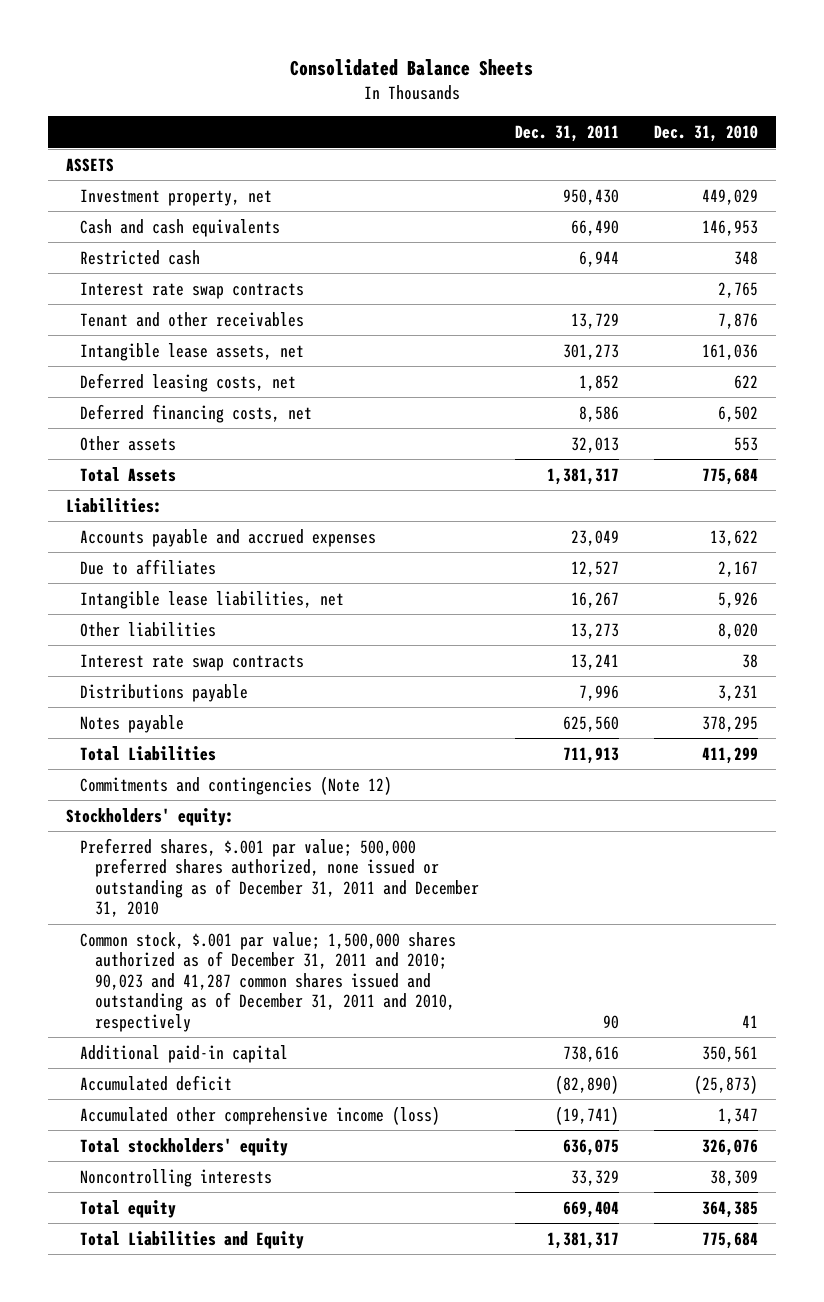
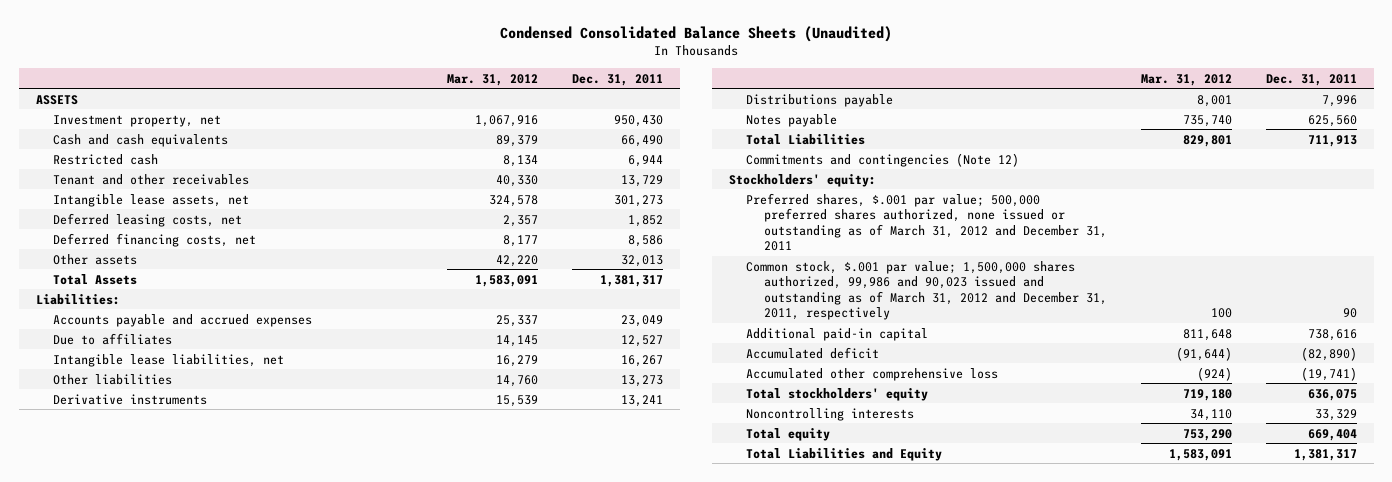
- Consolidated Balance Sheets
+ Condensed Consolidated Balance Sheets (Unaudited)
- | Dec. 31, 2011 | Dec. 31, 2010
+ | Mar. 31, 2012 | Dec. 31, 2011
- Interest rate swap contracts | | 2,765
- Interest rate swap contracts | 13,241 | 38
+ Derivative instruments | 15,539 | 13,241
- Preferred shares, $.001 par value; 500,000 preferred shares authorized, none issued or outstanding as of December 31, 2011 and December 31, 2010
- Common stock, $.001 par value; 1,500,000 shares authorized as of December 31, 2011 and 2010; 90,023 and 41,287 common shares issued and outstanding as of December 31, 2011 and 2010, respectively | 90 | 41
+ Preferred shares, $.001 par value; 500,000 preferred shares authorized, none issued or outstanding as of March 31, 2012 and December 31, 2011
+ Common stock, $.001 par value; 1,500,000 shares authorized, 99,986 and 90,023 issued and outstanding as of March 31, 2012 and December 31, 2011, respectively | 100 | 90
- Accumulated other comprehensive income (loss) | (19,741) | 1,347
+ Accumulated other comprehensive loss | (924) | (19,741)

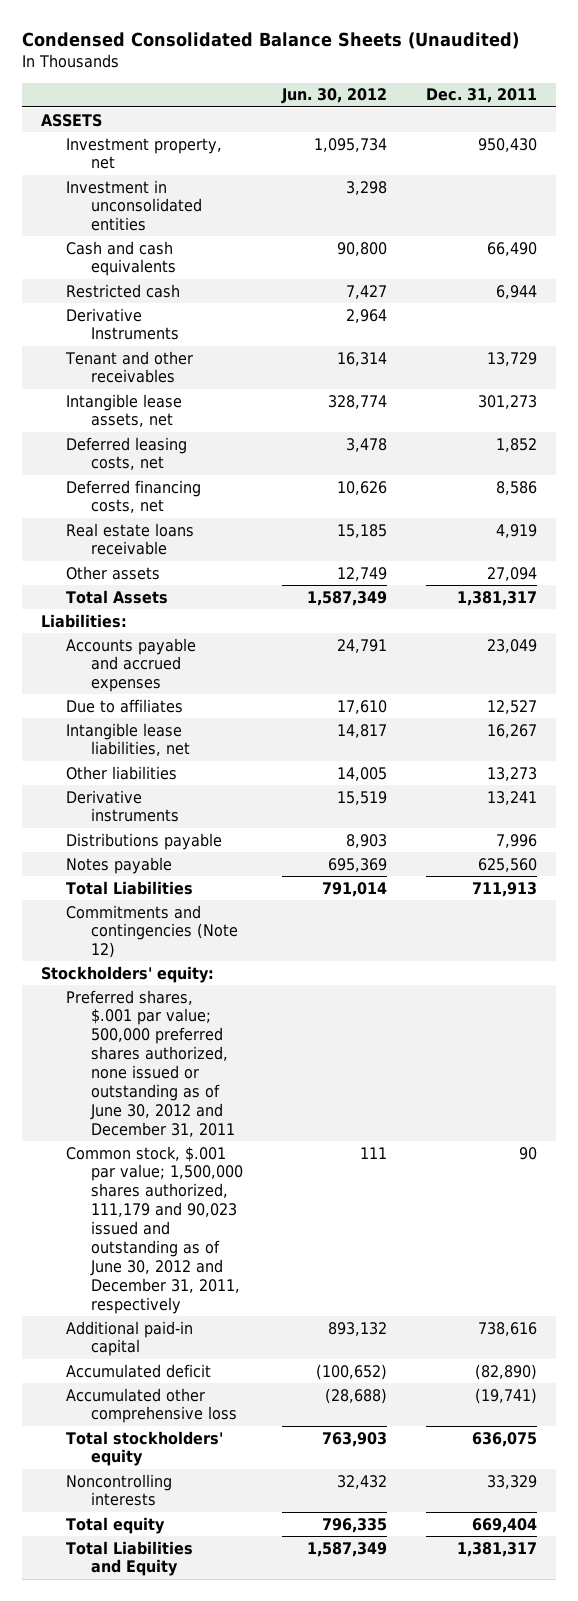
- | Mar. 31, 2012 | Dec. 31, 2011
+ | Jun. 30, 2012 | Dec. 31, 2011
+ Investment in unconsolidated entities | 3,298 |
+ Derivative Instruments | 2,964 |
- Other assets | 42,220 | 32,013
+ Real estate loans receivable | 15,185 | 4,919
+ Other assets | 12,749 | 27,094
- Preferred shares, $.001 par value; 500,000 preferred shares authorized, none issued or outstanding as of March 31, 2012 and December 31, 2011
- Common stock, $.001 par value; 1,500,000 shares authorized, 99,986 and 90,023 issued and outstanding as of March 31, 2012 and December 31, 2011, respectively | 100 | 90
+ Preferred shares, $.001 par value; 500,000 preferred shares authorized, none issued or outstanding as of June 30, 2012 and December 31, 2011
+ Common stock, $.001 par value; 1,500,000 shares authorized, 111,179 and 90,023 issued and outstanding as of June 30, 2012 and December 31, 2011, respectively | 111 | 90

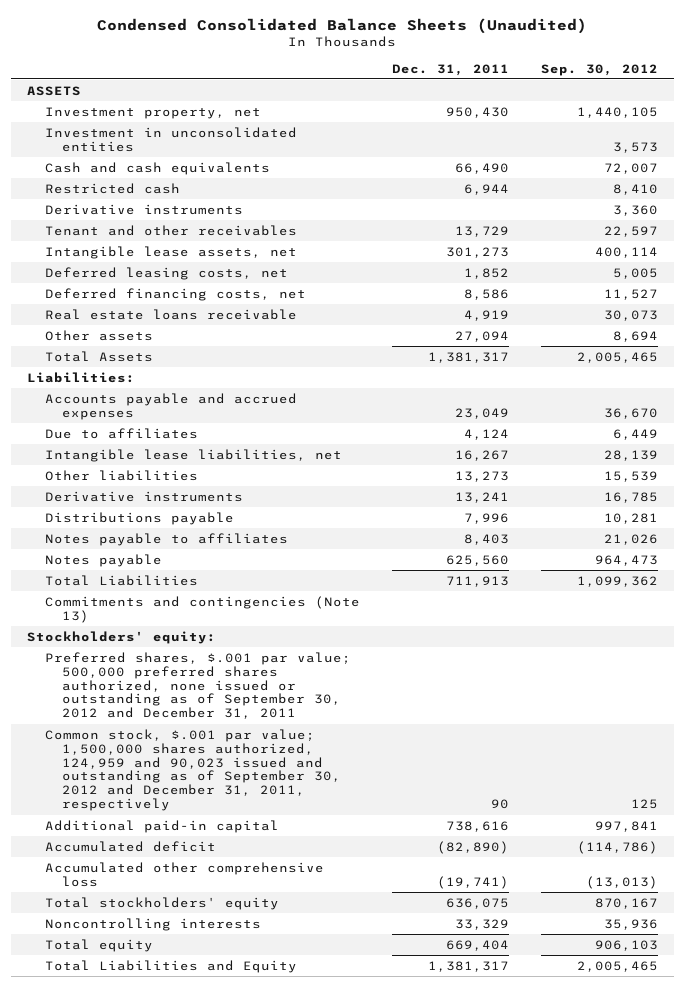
- | Jun. 30, 2012 | Dec. 31, 2011
+ | Dec. 31, 2011 | Sep. 30, 2012
- Derivative Instruments | 2,964 |
+ Derivative instruments | | 3,360
- Due to affiliates | 17,610 | 12,527
+ Due to affiliates | 4,124 | 6,449
+ Notes payable to affiliates | 8,403 | 21,026
- Commitments and contingencies (Note 12)
+ Commitments and contingencies (Note 13)
- Preferred shares, $.001 par value; 500,000 preferred shares authorized, none issued or outstanding as of June 30, 2012 and December 31, 2011
- Common stock, $.001 par value; 1,500,000 shares authorized, 111,179 and 90,023 issued and outstanding as of June 30, 2012 and December 31, 2011, respectively | 111 | 90
+ Preferred shares, $.001 par value; 500,000 preferred shares authorized, none issued or outstanding as of September 30, 2012 and December 31, 2011
+ Common stock, $.001 par value; 1,500,000 shares authorized, 124,959 and 90,023 issued and outstanding as of September 30, 2012 and December 31, 2011, respectively | 90 | 125

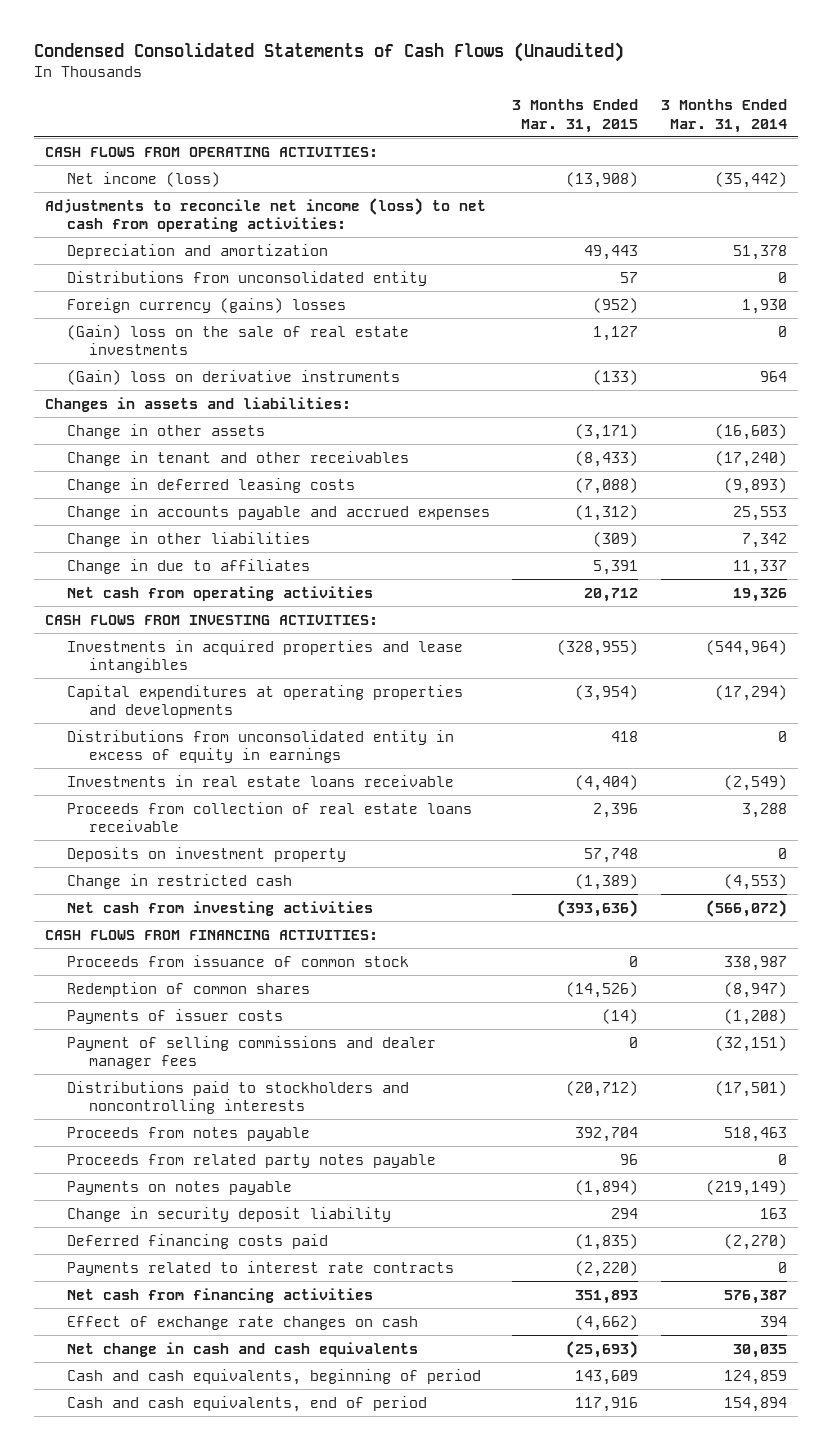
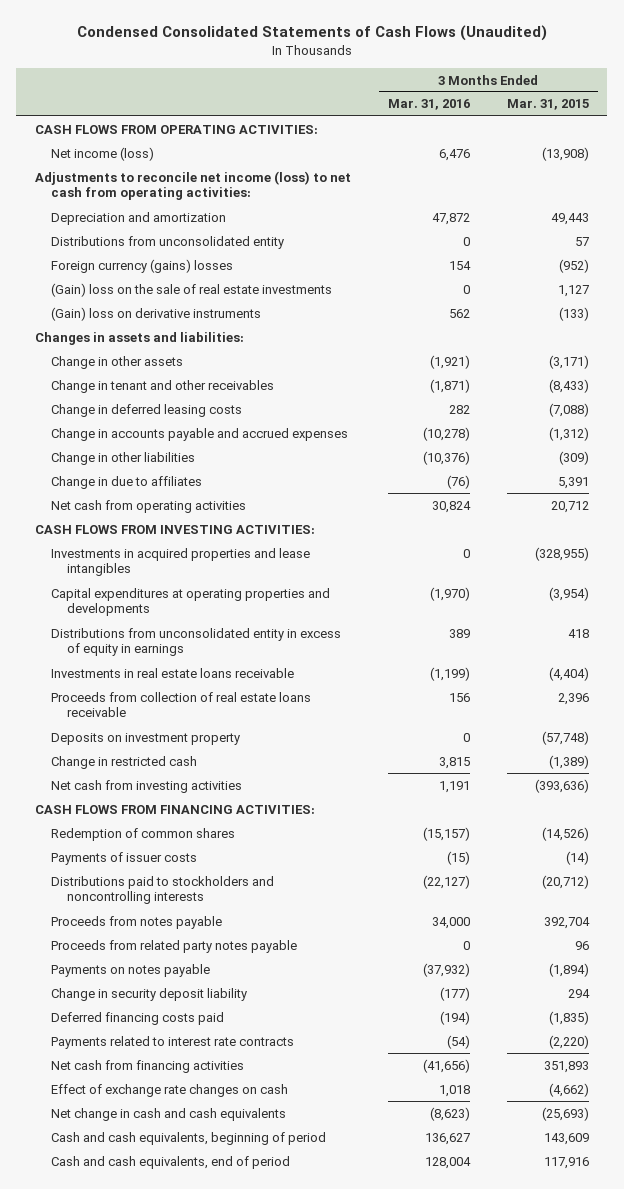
- | 3 Months Ended Mar. 31, 2015 | 3 Months Ended Mar. 31, 2014
+ | 3 Months Ended Mar. 31, 2016 | 3 Months Ended Mar. 31, 2015
- Deposits on investment property | 57,748 | 0
+ Deposits on investment property | 0 | (57,748)
- Proceeds from issuance of common stock | 0 | 338,987
- Payment of selling commissions and dealer manager fees | 0 | (32,151)

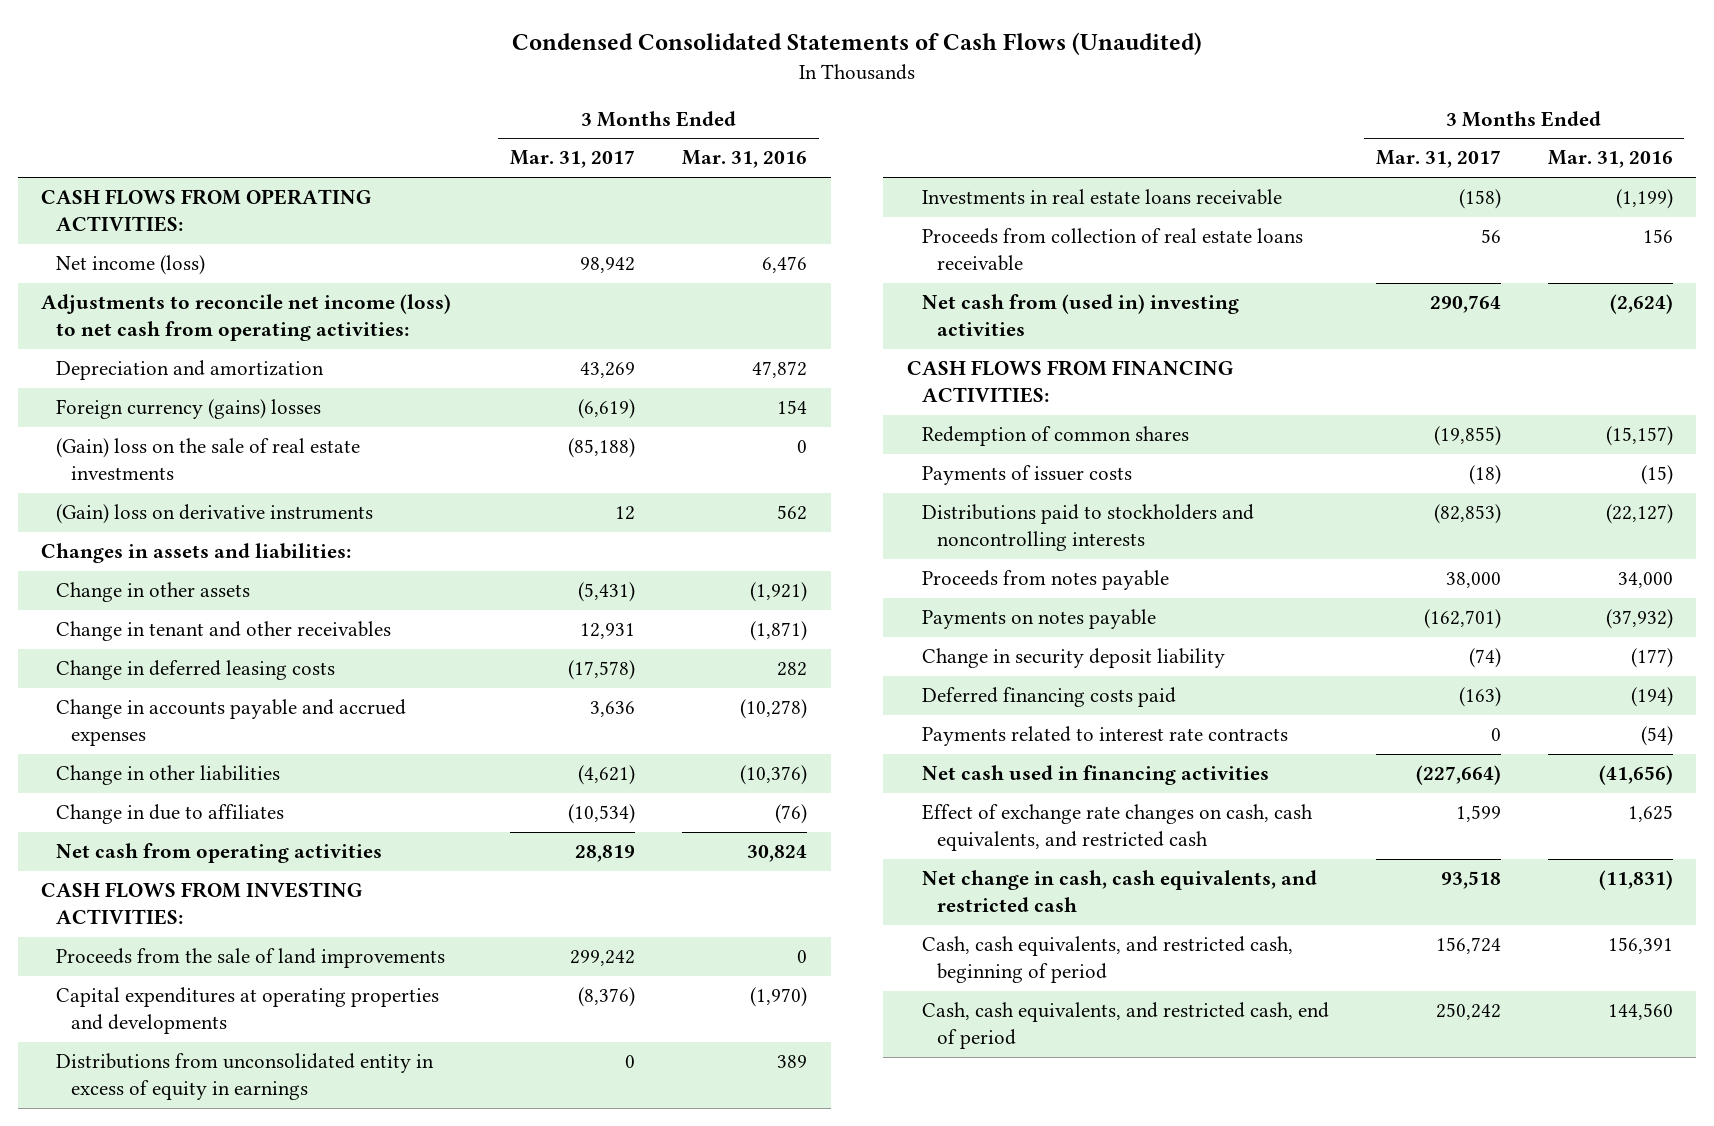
- | 3 Months Ended Mar. 31, 2016 | 3 Months Ended Mar. 31, 2015
+ | 3 Months Ended Mar. 31, 2017 | 3 Months Ended Mar. 31, 2016
- Distributions from unconsolidated entity | 0 | 57
- Investments in acquired properties and lease intangibles | 0 | (328,955)
+ Proceeds from the sale of land improvements | 299,242 | 0
- Deposits on investment property | 0 | (57,748)
- Change in restricted cash | 3,815 | (1,389)
- Net cash from investing activities | 1,191 | (393,636)
+ Net cash from (used in) investing activities | 290,764 | (2,624)
- Proceeds from related party notes payable | 0 | 96
- Net cash from financing activities | (41,656) | 351,893
- Effect of exchange rate changes on cash | 1,018 | (4,662)
- Net change in cash and cash equivalents | (8,623) | (25,693)
- Cash and cash equivalents, beginning of period | 136,627 | 143,609
- Cash and cash equivalents, end of period | 128,004 | 117,916
+ Net cash used in financing activities | (227,664) | (41,656)
+ Effect of exchange rate changes on cash, cash equivalents, and restricted cash | 1,599 | 1,625
+ Net change in cash, cash equivalents, and restricted cash | 93,518 | (11,831)
+ Cash, cash equivalents, and restricted cash, beginning of period | 156,724 | 156,391
+ Cash, cash equivalents, and restricted cash, end of period | 250,242 | 144,560

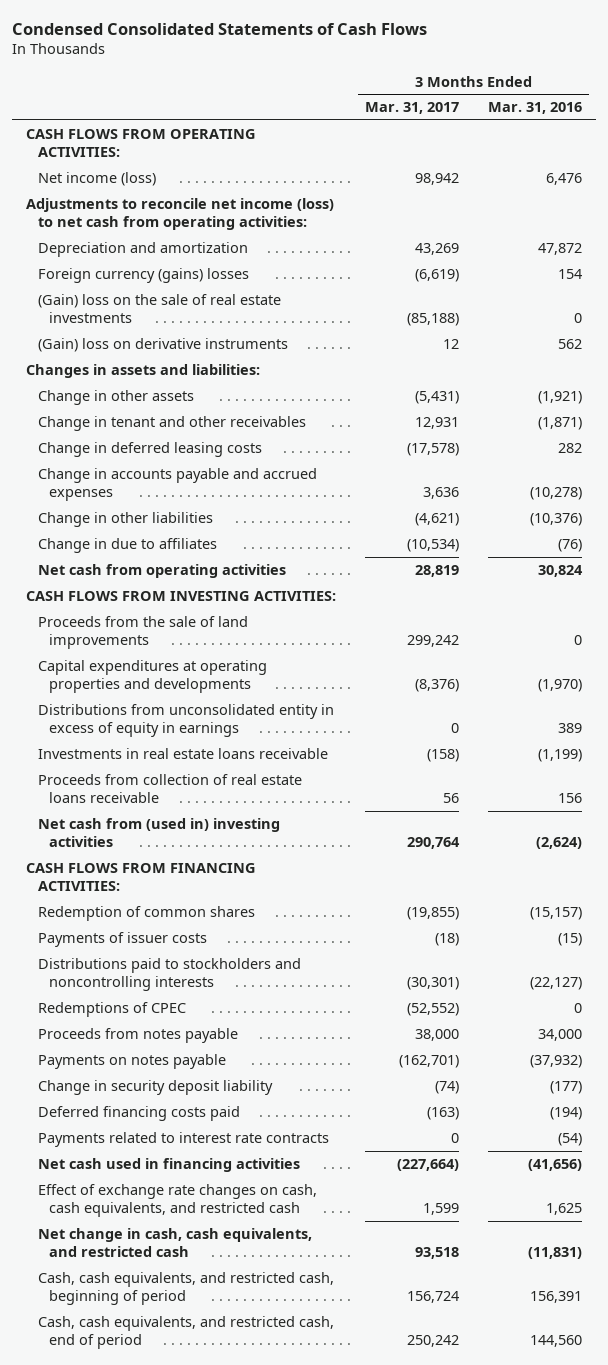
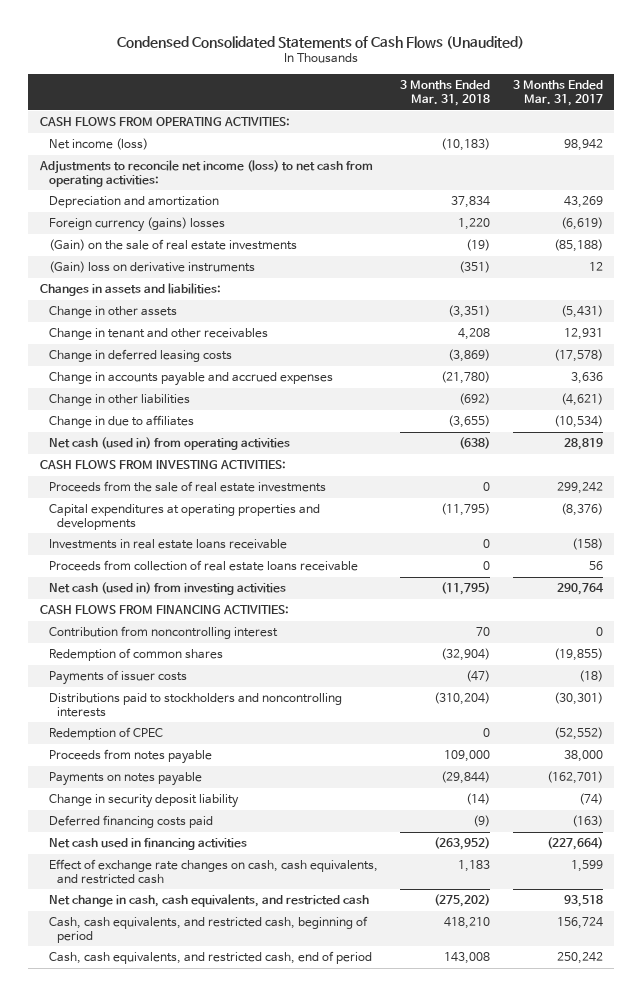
- Condensed Consolidated Statements of Cash Flows
+ Condensed Consolidated Statements of Cash Flows (Unaudited)
- | 3 Months Ended Mar. 31, 2017 | 3 Months Ended Mar. 31, 2016
+ | 3 Months Ended Mar. 31, 2018 | 3 Months Ended Mar. 31, 2017
- (Gain) loss on the sale of real estate investments | (85,188) | 0
+ (Gain) on the sale of real estate investments | (19) | (85,188)
- Net cash from operating activities | 28,819 | 30,824
+ Net cash (used in) from operating activities | (638) | 28,819
- Proceeds from the sale of land improvements | 299,242 | 0
+ Proceeds from the sale of real estate investments | 0 | 299,242
- Distributions from unconsolidated entity in excess of equity in earnings | 0 | 389
- Net cash from (used in) investing activities | 290,764 | (2,624)
+ Net cash (used in) from investing activities | (11,795) | 290,764
+ Contribution from noncontrolling interest | 70 | 0
- Redemptions of CPEC | (52,552) | 0
+ Redemption of CPEC | 0 | (52,552)
- Payments related to interest rate contracts | 0 | (54)

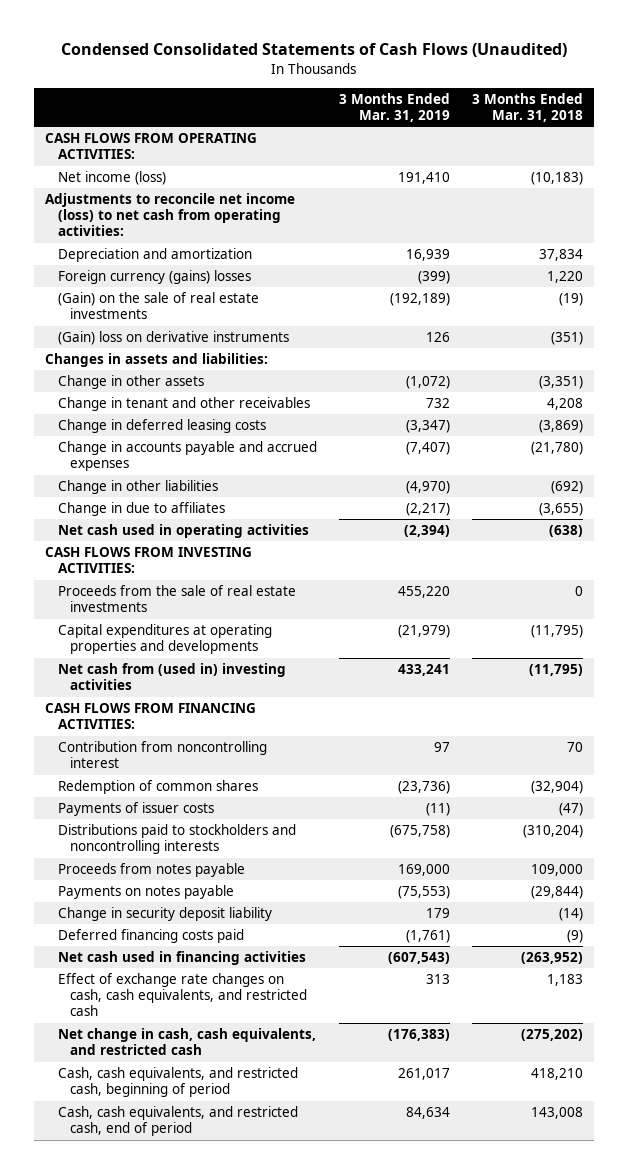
- | 3 Months Ended Mar. 31, 2018 | 3 Months Ended Mar. 31, 2017
+ | 3 Months Ended Mar. 31, 2019 | 3 Months Ended Mar. 31, 2018
- Net cash (used in) from operating activities | (638) | 28,819
+ Net cash used in operating activities | (2,394) | (638)
- Investments in real estate loans receivable | 0 | (158)
- Proceeds from collection of real estate loans receivable | 0 | 56
- Net cash (used in) from investing activities | (11,795) | 290,764
+ Net cash from (used in) investing activities | 433,241 | (11,795)
- Redemption of CPEC | 0 | (52,552)

